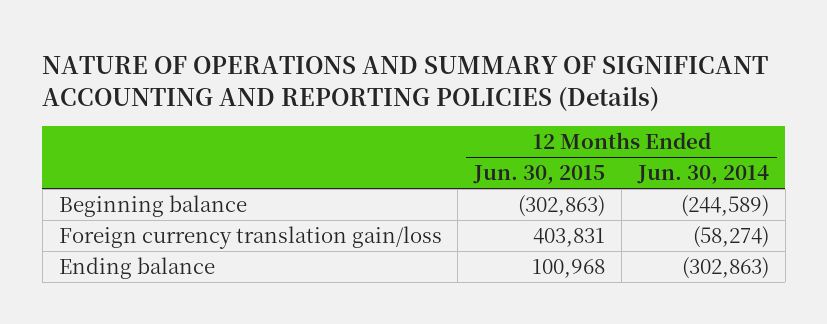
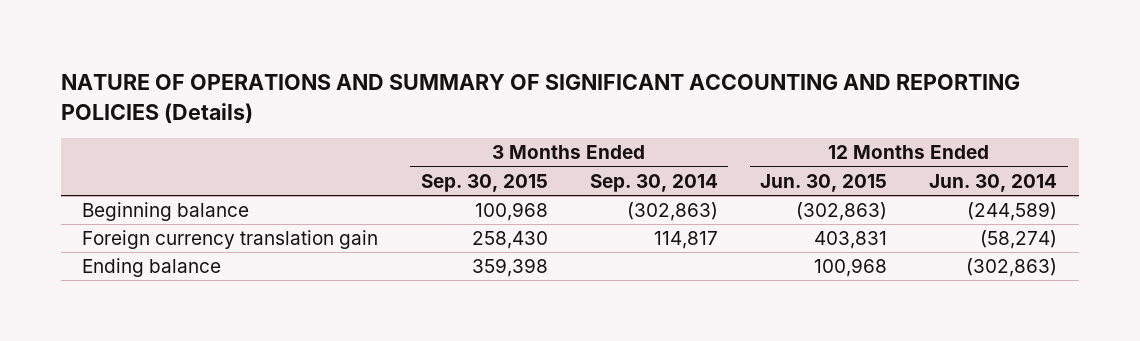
- | 12 Months Ended Jun. 30, 2015 | 12 Months Ended Jun. 30, 2014
+ | 3 Months Ended Sep. 30, 2015 | 3 Months Ended Sep. 30, 2014 | 12 Months Ended Jun. 30, 2015 | 12 Months Ended Jun. 30, 2014
- Foreign currency translation gain/loss | 403,831 | (58,274)
+ Foreign currency translation gain | 258,430 | 114,817 | 403,831 | (58,274)

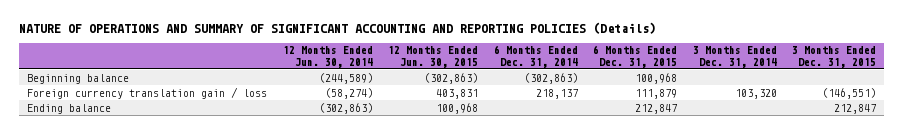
- | 3 Months Ended Sep. 30, 2015 | 3 Months Ended Sep. 30, 2014 | 12 Months Ended Jun. 30, 2015 | 12 Months Ended Jun. 30, 2014
+ | 12 Months Ended Jun. 30, 2014 | 12 Months Ended Jun. 30, 2015 | 6 Months Ended Dec. 31, 2014 | 6 Months Ended Dec. 31, 2015 | 3 Months Ended Dec. 31, 2014 | 3 Months Ended Dec. 31, 2015
- Foreign currency translation gain | 258,430 | 114,817 | 403,831 | (58,274)
+ Foreign currency translation gain / loss | (58,274) | 403,831 | 218,137 | 111,879 | 103,320 | (146,551)

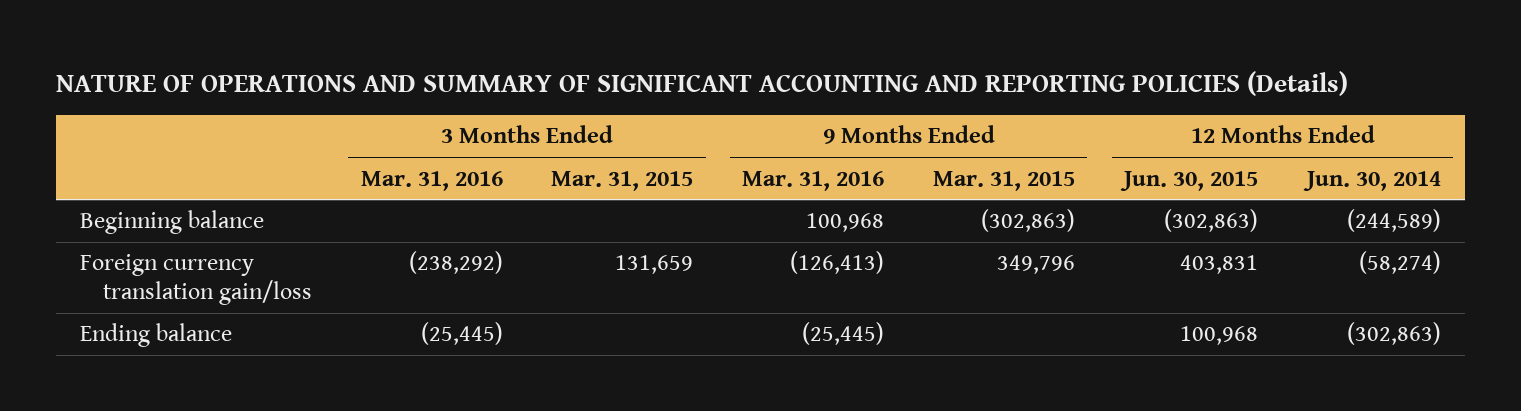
- | 12 Months Ended Jun. 30, 2014 | 12 Months Ended Jun. 30, 2015 | 6 Months Ended Dec. 31, 2014 | 6 Months Ended Dec. 31, 2015 | 3 Months Ended Dec. 31, 2014 | 3 Months Ended Dec. 31, 2015
+ | 3 Months Ended Mar. 31, 2016 | 3 Months Ended Mar. 31, 2015 | 9 Months Ended Mar. 31, 2016 | 9 Months Ended Mar. 31, 2015 | 12 Months Ended Jun. 30, 2015 | 12 Months Ended Jun. 30, 2014
- Foreign currency translation gain / loss | (58,274) | 403,831 | 218,137 | 111,879 | 103,320 | (146,551)
+ Foreign currency translation gain/loss | (238,292) | 131,659 | (126,413) | 349,796 | 403,831 | (58,274)

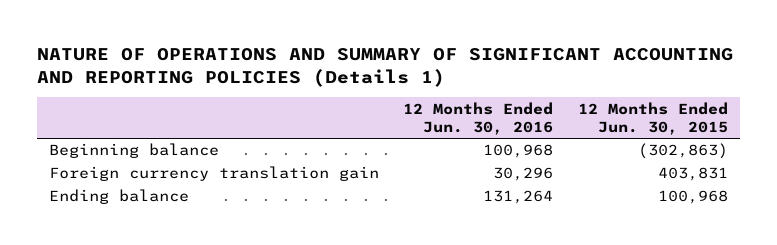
- NATURE OF OPERATIONS AND SUMMARY OF SIGNIFICANT ACCOUNTING AND REPORTING POLICIES (Details)
+ NATURE OF OPERATIONS AND SUMMARY OF SIGNIFICANT ACCOUNTING AND REPORTING POLICIES (Details 1)
- | 3 Months Ended Mar. 31, 2016 | 3 Months Ended Mar. 31, 2015 | 9 Months Ended Mar. 31, 2016 | 9 Months Ended Mar. 31, 2015 | 12 Months Ended Jun. 30, 2015 | 12 Months Ended Jun. 30, 2014
+ | 12 Months Ended Jun. 30, 2016 | 12 Months Ended Jun. 30, 2015
- Foreign currency translation gain/loss | (238,292) | 131,659 | (126,413) | 349,796 | 403,831 | (58,274)
+ Foreign currency translation gain | 30,296 | 403,831

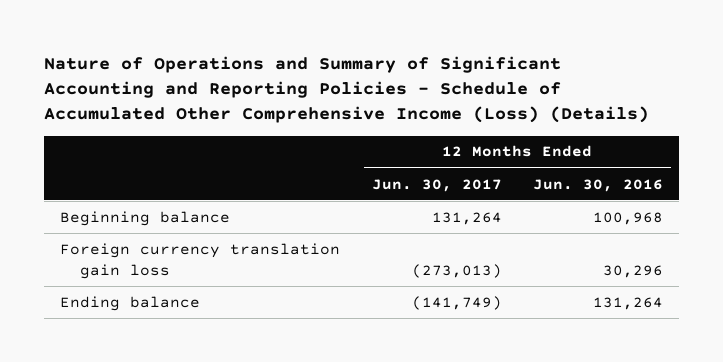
- NATURE OF OPERATIONS AND SUMMARY OF SIGNIFICANT ACCOUNTING AND REPORTING POLICIES (Details 1)
+ Nature of Operations and Summary of Significant Accounting and Reporting Policies - Schedule of Accumulated Other Comprehensive Income (Loss) (Details)
- | 12 Months Ended Jun. 30, 2016 | 12 Months Ended Jun. 30, 2015
+ | 12 Months Ended Jun. 30, 2017 | 12 Months Ended Jun. 30, 2016
- Foreign currency translation gain | 30,296 | 403,831
+ Foreign currency translation gain loss | (273,013) | 30,296

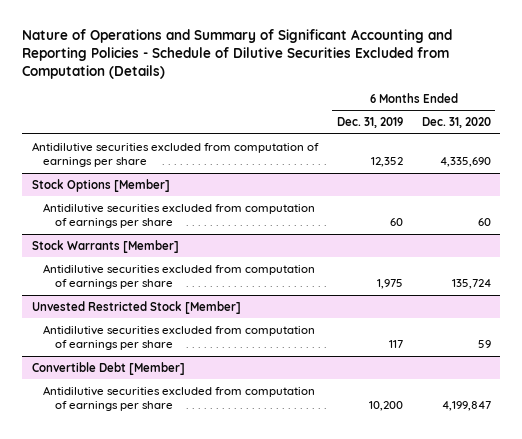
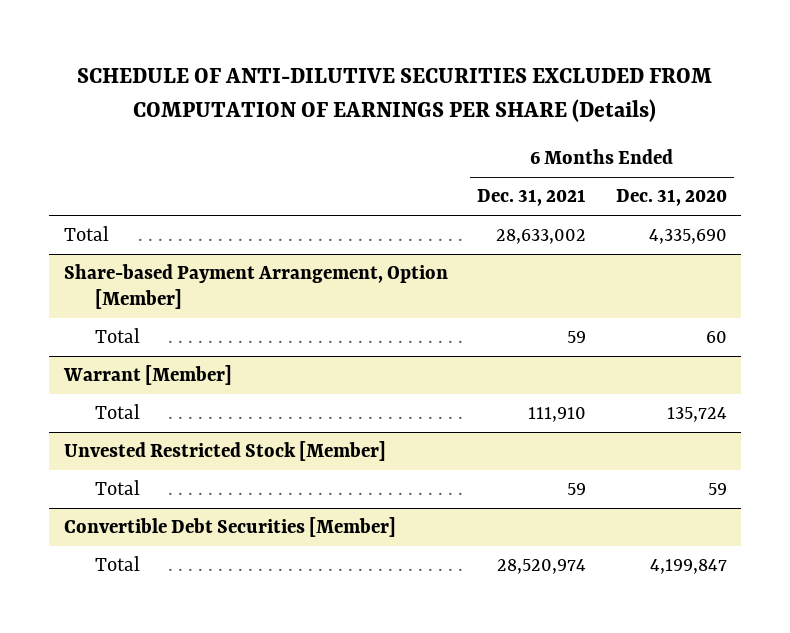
- Nature of Operations and Summary of Significant Accounting and Reporting Policies - Schedule of Dilutive Securities Excluded from Computation (Details)
+ SCHEDULE OF ANTI-DILUTIVE SECURITIES EXCLUDED FROM COMPUTATION OF EARNINGS PER SHARE (Details)
- | 6 Months Ended Dec. 31, 2019 | 6 Months Ended Dec. 31, 2020
+ | 6 Months Ended Dec. 31, 2021 | 6 Months Ended Dec. 31, 2020
- Antidilutive securities excluded from computation of earnings per share | 12,352 | 4,335,690
- Stock Options [Member]
- Antidilutive securities excluded from computation of earnings per share | 60 | 60
- Stock Warrants [Member]
- Antidilutive securities excluded from computation of earnings per share | 1,975 | 135,724
+ Total | 28,633,002 | 4,335,690
+ Share-based Payment Arrangement, Option [Member]
+ Total | 59 | 60
+ Warrant [Member]
+ Total | 111,910 | 135,724
@ Unvested Restricted Stock [Member]
- Antidilutive securities excluded from computation of earnings per share | 117 | 59
- Convertible Debt [Member]
- Antidilutive securities excluded from computation of earnings per share | 10,200 | 4,199,847
@ Unvested Restricted Stock [Member]
+ Total | 59 | 59
+ Convertible Debt Securities [Member]
+ Total | 28,520,974 | 4,199,847

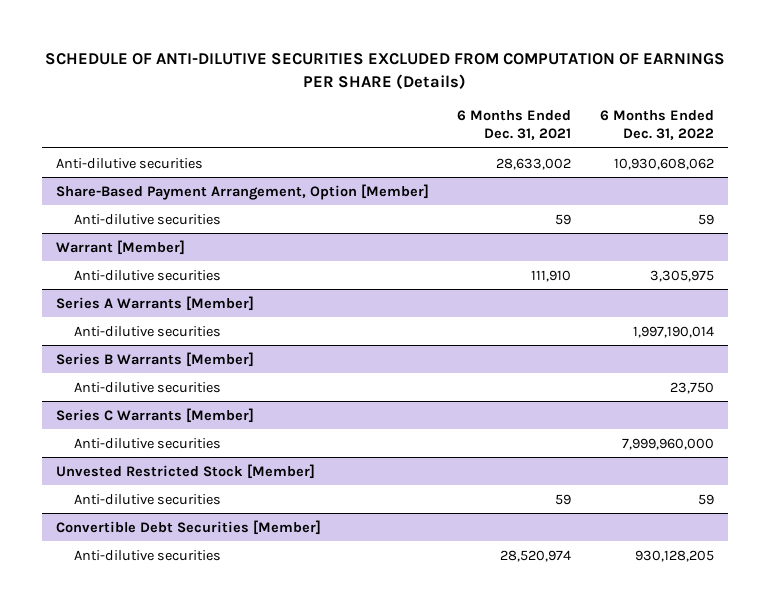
- | 6 Months Ended Dec. 31, 2021 | 6 Months Ended Dec. 31, 2020
+ | 6 Months Ended Dec. 31, 2021 | 6 Months Ended Dec. 31, 2022
- Total | 28,633,002 | 4,335,690
- Share-based Payment Arrangement, Option [Member]
- Total | 59 | 60
+ Anti-dilutive securities | 28,633,002 | 10,930,608,062
+ Share-Based Payment Arrangement, Option [Member]
+ Anti-dilutive securities | 59 | 59
@ Warrant [Member]
- Total | 111,910 | 135,724
+ Anti-dilutive securities | 111,910 | 3,305,975
+ Series A Warrants [Member]
+ Anti-dilutive securities | | 1,997,190,014
+ Series B Warrants [Member]
+ Anti-dilutive securities | | 23,750
+ Series C Warrants [Member]
+ Anti-dilutive securities | | 7,999,960,000
@ Unvested Restricted Stock [Member]
- Total | 59 | 59
+ Anti-dilutive securities | 59 | 59
@ Convertible Debt Securities [Member]
- Total | 28,520,974 | 4,199,847
+ Anti-dilutive securities | 28,520,974 | 930,128,205

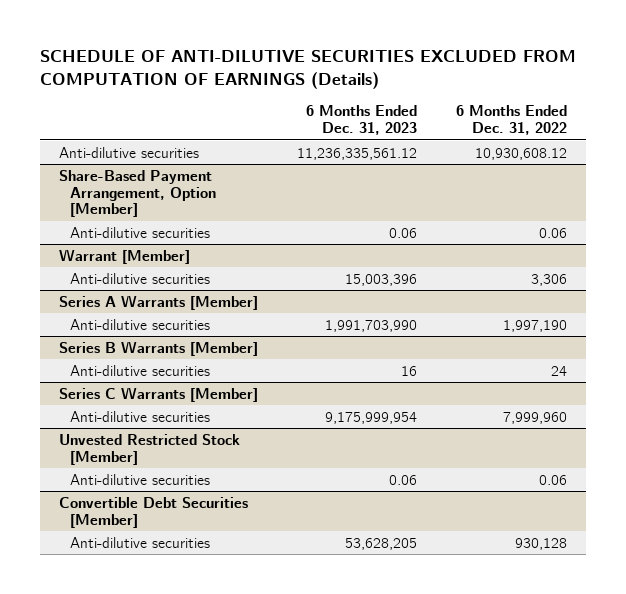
- SCHEDULE OF ANTI-DILUTIVE SECURITIES EXCLUDED FROM COMPUTATION OF EARNINGS PER SHARE (Details)
+ SCHEDULE OF ANTI-DILUTIVE SECURITIES EXCLUDED FROM COMPUTATION OF EARNINGS (Details)
- | 6 Months Ended Dec. 31, 2021 | 6 Months Ended Dec. 31, 2022
+ | 6 Months Ended Dec. 31, 2023 | 6 Months Ended Dec. 31, 2022
- Anti-dilutive securities | 28,633,002 | 10,930,608,062
+ Anti-dilutive securities | 11,236,335,561.12 | 10,930,608.12
@ Share-Based Payment Arrangement, Option [Member]
- Anti-dilutive securities | 59 | 59
+ Anti-dilutive securities | 0.06 | 0.06
@ Warrant [Member]
- Anti-dilutive securities | 111,910 | 3,305,975
+ Anti-dilutive securities | 15,003,396 | 3,306
@ Series A Warrants [Member]
- Anti-dilutive securities | | 1,997,190,014
+ Anti-dilutive securities | 1,991,703,990 | 1,997,190
@ Series B Warrants [Member]
- Anti-dilutive securities | | 23,750
+ Anti-dilutive securities | 16 | 24
@ Series C Warrants [Member]
- Anti-dilutive securities | | 7,999,960,000
+ Anti-dilutive securities | 9,175,999,954 | 7,999,960
@ Unvested Restricted Stock [Member]
- Anti-dilutive securities | 59 | 59
+ Anti-dilutive securities | 0.06 | 0.06
@ Convertible Debt Securities [Member]
- Anti-dilutive securities | 28,520,974 | 930,128,205
+ Anti-dilutive securities | 53,628,205 | 930,128

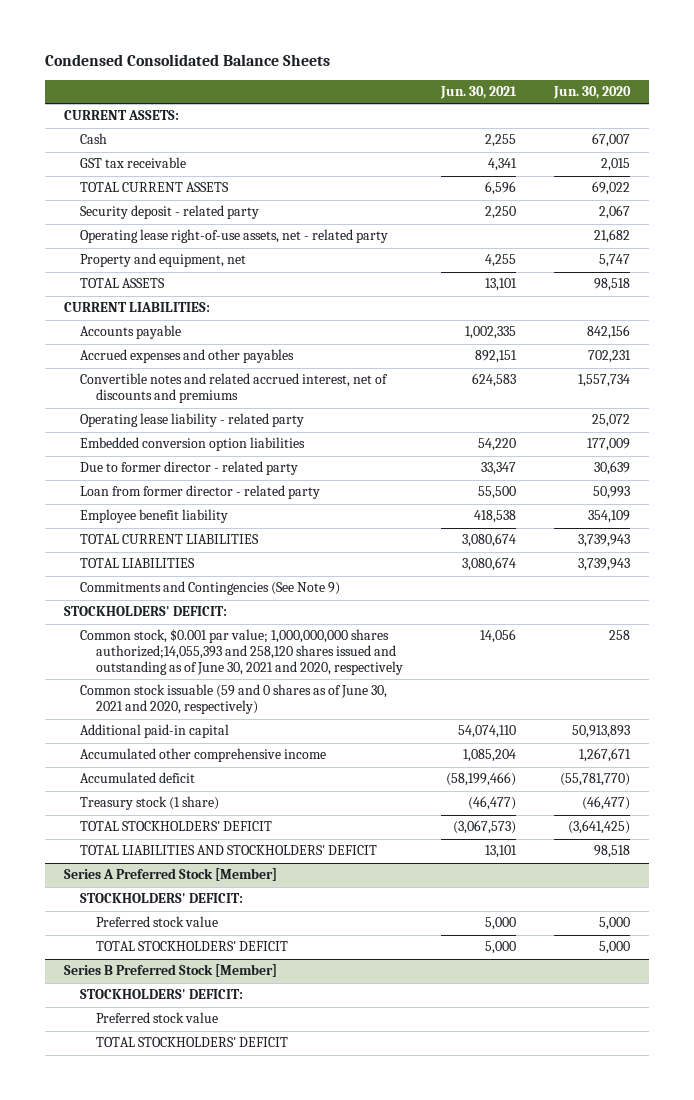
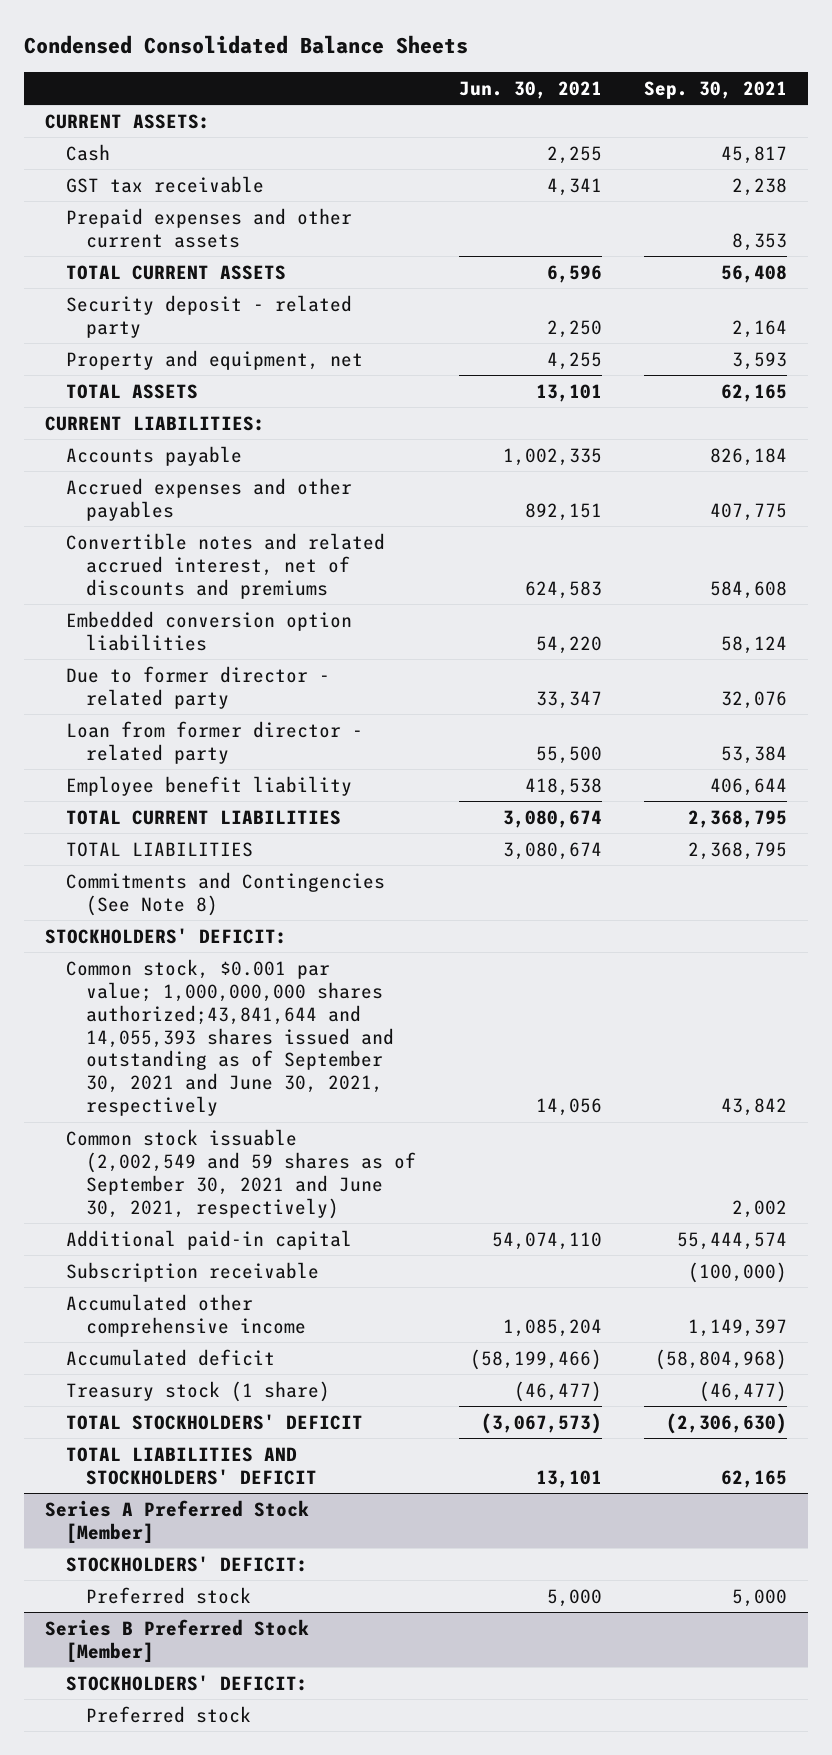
- | Jun. 30, 2021 | Jun. 30, 2020
+ | Jun. 30, 2021 | Sep. 30, 2021
+ Prepaid expenses and other current assets | | 8,353
- Operating lease right-of-use assets, net - related party | | 21,682
- Operating lease liability - related party | | 25,072
- Commitments and Contingencies (See Note 9)
+ Commitments and Contingencies (See Note 8)
- Common stock, $0.001 par value; 1,000,000,000 shares authorized;14,055,393 and 258,120 shares issued and outstanding as of June 30, 2021 and 2020, respectively | 14,056 | 258
- Common stock issuable (59 and 0 shares as of June 30, 2021 and 2020, respectively)
+ Common stock, $0.001 par value; 1,000,000,000 shares authorized;43,841,644 and 14,055,393 shares issued and outstanding as of September 30, 2021 and June 30, 2021, respectively | 14,056 | 43,842
+ Common stock issuable (2,002,549 and 59 shares as of September 30, 2021 and June 30, 2021, respectively) | | 2,002
+ Subscription receivable | | (100,000)
@ Series A Preferred Stock [Member]
- Preferred stock value | 5,000 | 5,000
- TOTAL STOCKHOLDERS' DEFICIT | 5,000 | 5,000
+ Preferred stock | 5,000 | 5,000
@ Series B Preferred Stock [Member]
- Preferred stock value
- TOTAL STOCKHOLDERS' DEFICIT
+ Preferred stock

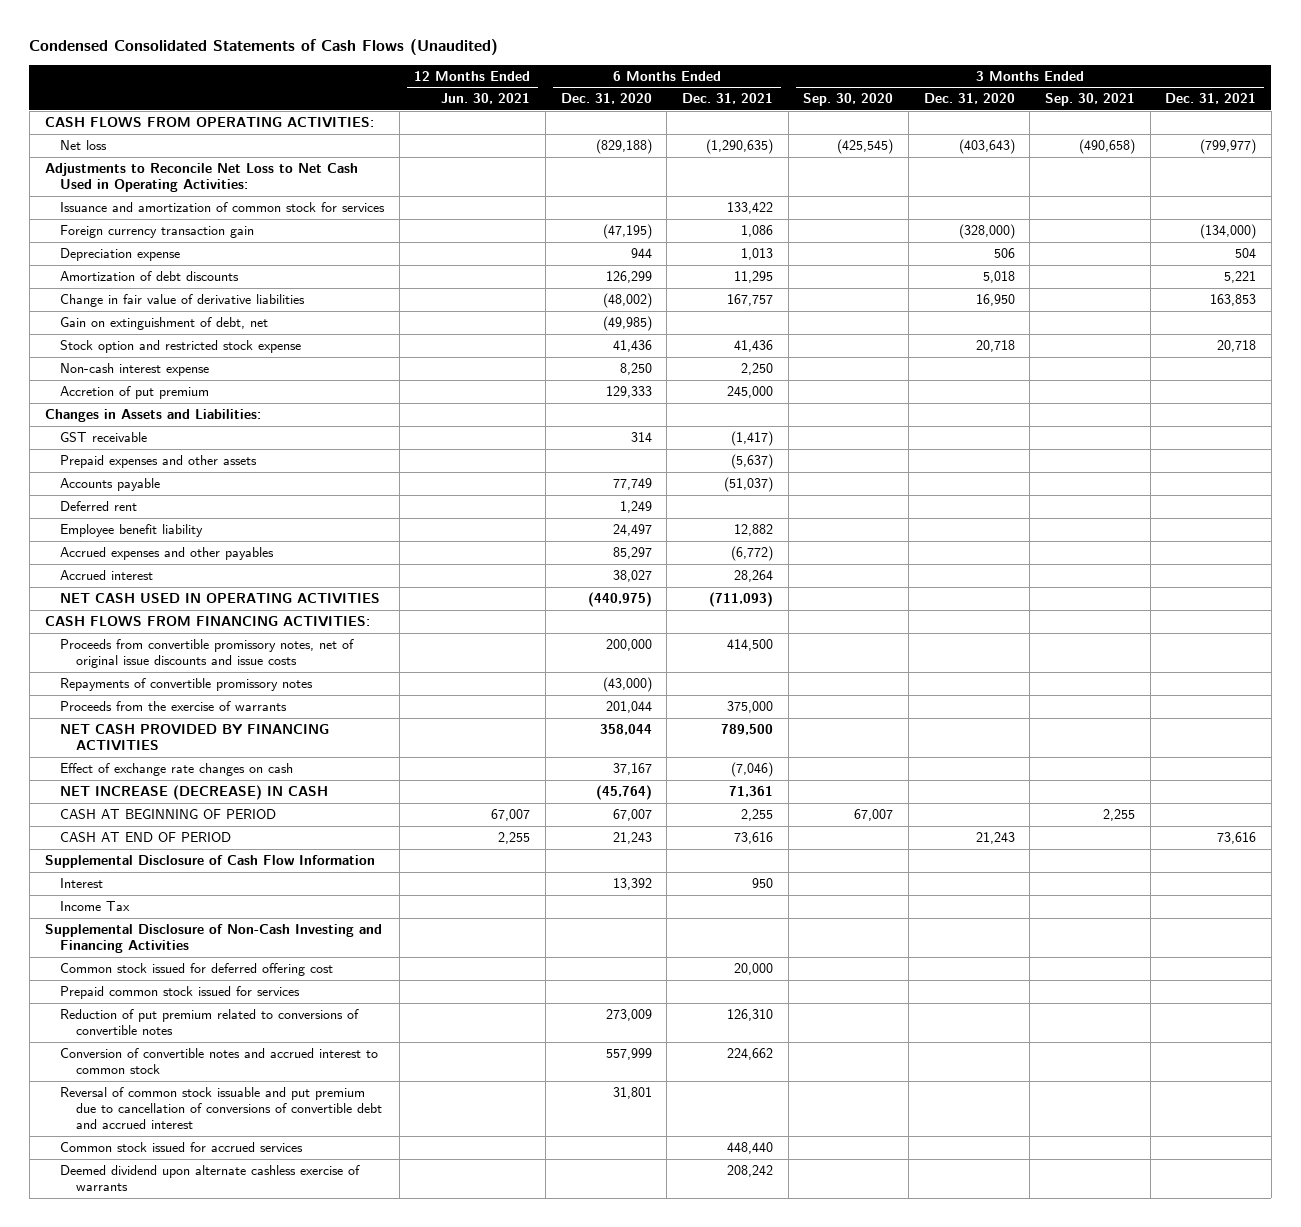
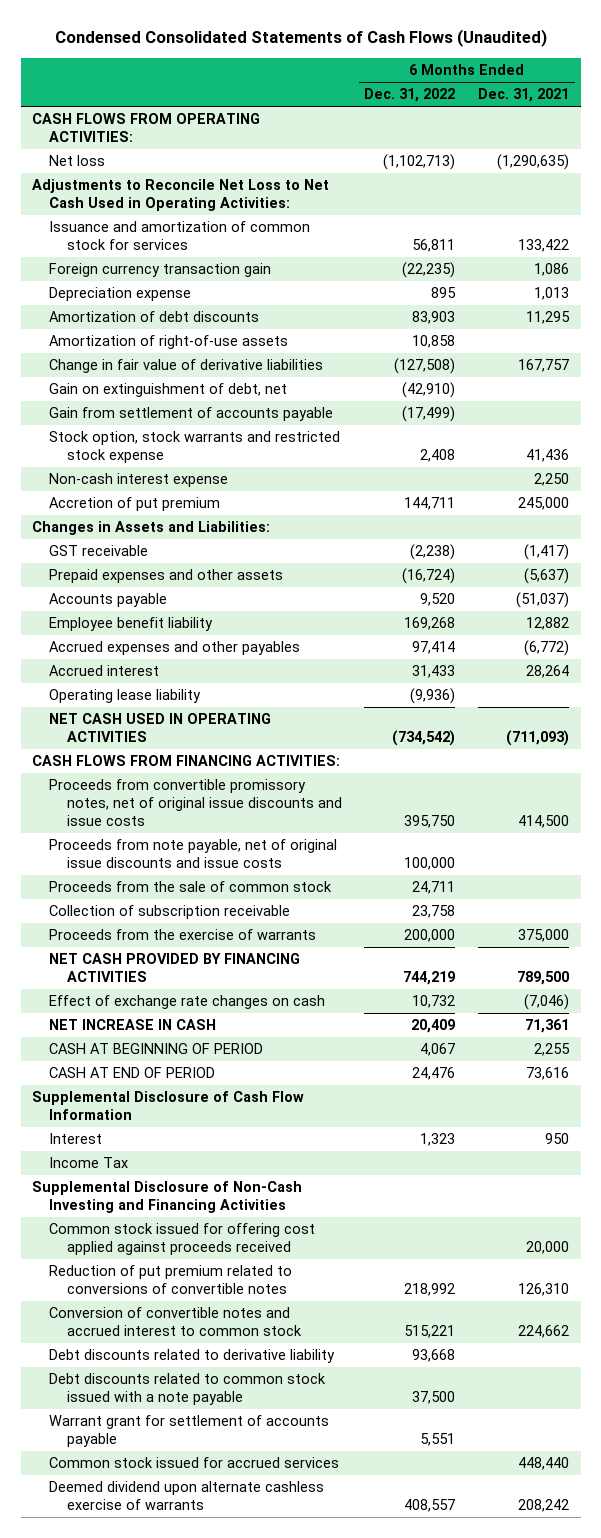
- | 12 Months Ended Jun. 30, 2021 | 6 Months Ended Dec. 31, 2020 | 6 Months Ended Dec. 31, 2021 | 3 Months Ended Sep. 30, 2020 | 3 Months Ended Dec. 31, 2020 | 3 Months Ended Sep. 30, 2021 | 3 Months Ended Dec. 31, 2021
+ | 6 Months Ended Dec. 31, 2022 | 6 Months Ended Dec. 31, 2021
+ Amortization of right-of-use assets | 10,858 |
- Stock option and restricted stock expense | | 41,436 | 41,436 | | 20,718 | | 20,718
+ Gain from settlement of accounts payable | (17,499) |
+ Stock option, stock warrants and restricted stock expense | 2,408 | 41,436
- Deferred rent | | 1,249 | | | | |
+ Operating lease liability | (9,936) |
- Repayments of convertible promissory notes | | (43,000) | | | | |
+ Proceeds from note payable, net of original issue discounts and issue costs | 100,000 |
+ Proceeds from the sale of common stock | 24,711 |
+ Collection of subscription receivable | 23,758 |
- NET INCREASE (DECREASE) IN CASH | | (45,764) | 71,361 | | | |
+ NET INCREASE IN CASH | 20,409 | 71,361
- Common stock issued for deferred offering cost | | | 20,000 | | | |
- Prepaid common stock issued for services
+ Common stock issued for offering cost applied against proceeds received | | 20,000
- Reversal of common stock issuable and put premium due to cancellation of conversions of convertible debt and accrued interest | | 31,801 | | | | |
+ Debt discounts related to derivative liability | 93,668 |
+ Debt discounts related to common stock issued with a note payable | 37,500 |
+ Warrant grant for settlement of accounts payable | 5,551 |

